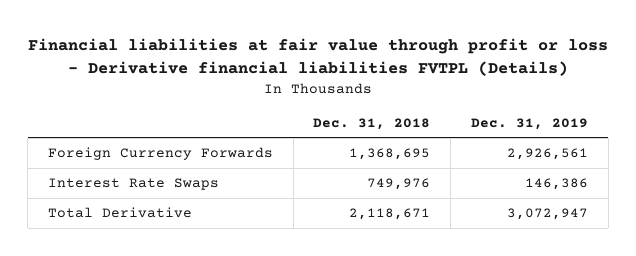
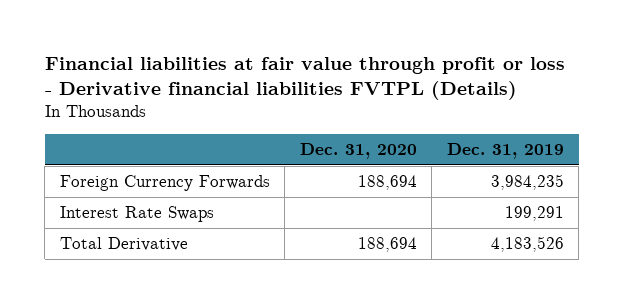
- | Dec. 31, 2018 | Dec. 31, 2019
+ | Dec. 31, 2020 | Dec. 31, 2019
- Foreign Currency Forwards | 1,368,695 | 2,926,561
- Interest Rate Swaps | 749,976 | 146,386
- Total Derivative | 2,118,671 | 3,072,947
+ Foreign Currency Forwards | 188,694 | 3,984,235
+ Interest Rate Swaps | | 199,291
+ Total Derivative | 188,694 | 4,183,526

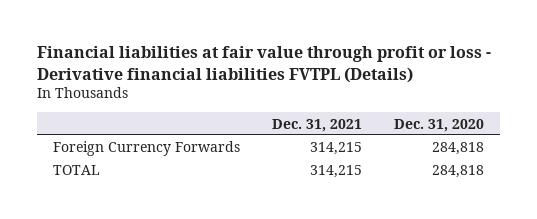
- | Dec. 31, 2020 | Dec. 31, 2019
+ | Dec. 31, 2021 | Dec. 31, 2020
- Foreign Currency Forwards | 188,694 | 3,984,235
- Interest Rate Swaps | | 199,291
- Total Derivative | 188,694 | 4,183,526
+ Foreign Currency Forwards | 314,215 | 284,818
+ TOTAL | 314,215 | 284,818

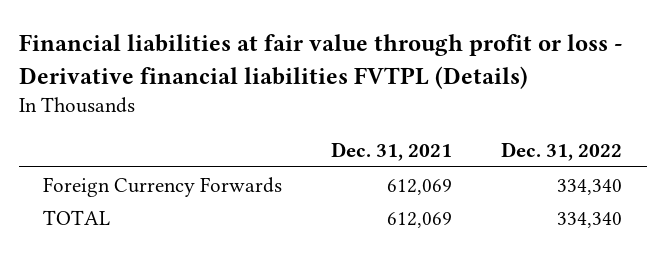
- | Dec. 31, 2021 | Dec. 31, 2020
+ | Dec. 31, 2021 | Dec. 31, 2022
- Foreign Currency Forwards | 314,215 | 284,818
- TOTAL | 314,215 | 284,818
+ Foreign Currency Forwards | 612,069 | 334,340
+ TOTAL | 612,069 | 334,340

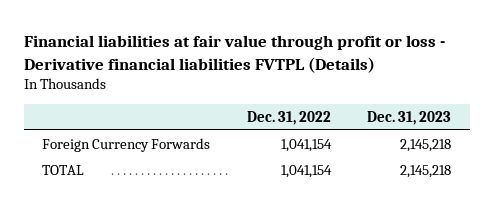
- | Dec. 31, 2021 | Dec. 31, 2022
+ | Dec. 31, 2022 | Dec. 31, 2023
- Foreign Currency Forwards | 612,069 | 334,340
- TOTAL | 612,069 | 334,340
+ Foreign Currency Forwards | 1,041,154 | 2,145,218
+ TOTAL | 1,041,154 | 2,145,218

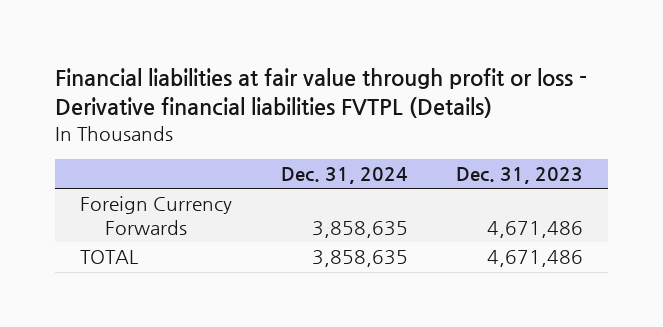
- | Dec. 31, 2022 | Dec. 31, 2023
+ | Dec. 31, 2024 | Dec. 31, 2023
- Foreign Currency Forwards | 1,041,154 | 2,145,218
- TOTAL | 1,041,154 | 2,145,218
+ Foreign Currency Forwards | 3,858,635 | 4,671,486
+ TOTAL | 3,858,635 | 4,671,486

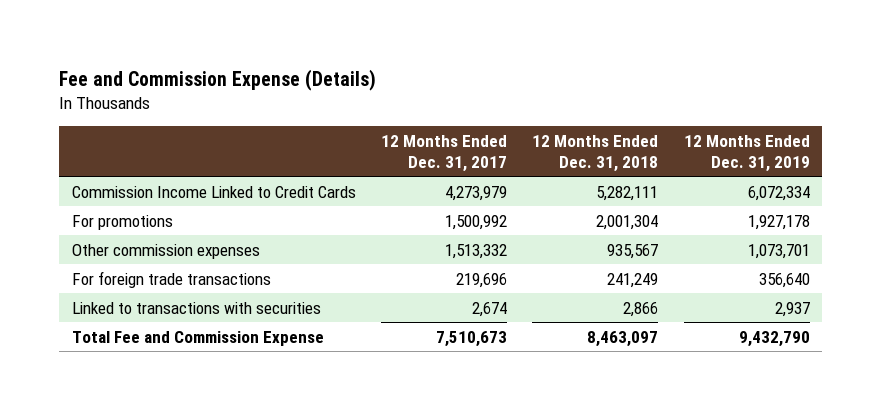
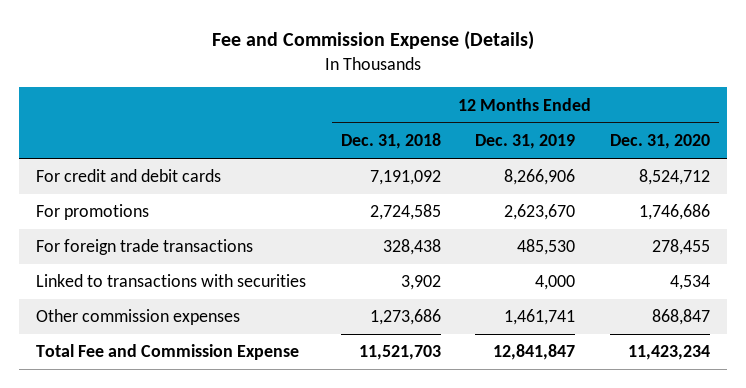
- | 12 Months Ended Dec. 31, 2017 | 12 Months Ended Dec. 31, 2018 | 12 Months Ended Dec. 31, 2019
+ | 12 Months Ended Dec. 31, 2018 | 12 Months Ended Dec. 31, 2019 | 12 Months Ended Dec. 31, 2020
- Commission Income Linked to Credit Cards | 4,273,979 | 5,282,111 | 6,072,334
- For promotions | 1,500,992 | 2,001,304 | 1,927,178
- Other commission expenses | 1,513,332 | 935,567 | 1,073,701
- For foreign trade transactions | 219,696 | 241,249 | 356,640
- Linked to transactions with securities | 2,674 | 2,866 | 2,937
- Total Fee and Commission Expense | 7,510,673 | 8,463,097 | 9,432,790
+ For credit and debit cards | 7,191,092 | 8,266,906 | 8,524,712
+ For promotions | 2,724,585 | 2,623,670 | 1,746,686
+ For foreign trade transactions | 328,438 | 485,530 | 278,455
+ Linked to transactions with securities | 3,902 | 4,000 | 4,534
+ Other commission expenses | 1,273,686 | 1,461,741 | 868,847
+ Total Fee and Commission Expense | 11,521,703 | 12,841,847 | 11,423,234

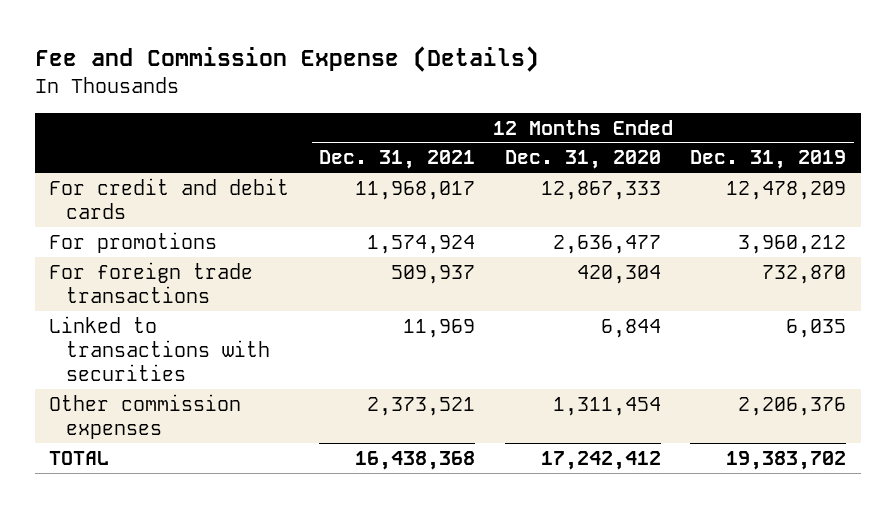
- | 12 Months Ended Dec. 31, 2018 | 12 Months Ended Dec. 31, 2019 | 12 Months Ended Dec. 31, 2020
+ | 12 Months Ended Dec. 31, 2021 | 12 Months Ended Dec. 31, 2020 | 12 Months Ended Dec. 31, 2019
- For credit and debit cards | 7,191,092 | 8,266,906 | 8,524,712
- For promotions | 2,724,585 | 2,623,670 | 1,746,686
- For foreign trade transactions | 328,438 | 485,530 | 278,455
- Linked to transactions with securities | 3,902 | 4,000 | 4,534
- Other commission expenses | 1,273,686 | 1,461,741 | 868,847
- Total Fee and Commission Expense | 11,521,703 | 12,841,847 | 11,423,234
+ For credit and debit cards | 11,968,017 | 12,867,333 | 12,478,209
+ For promotions | 1,574,924 | 2,636,477 | 3,960,212
+ For foreign trade transactions | 509,937 | 420,304 | 732,870
+ Linked to transactions with securities | 11,969 | 6,844 | 6,035
+ Other commission expenses | 2,373,521 | 1,311,454 | 2,206,376
+ TOTAL | 16,438,368 | 17,242,412 | 19,383,702

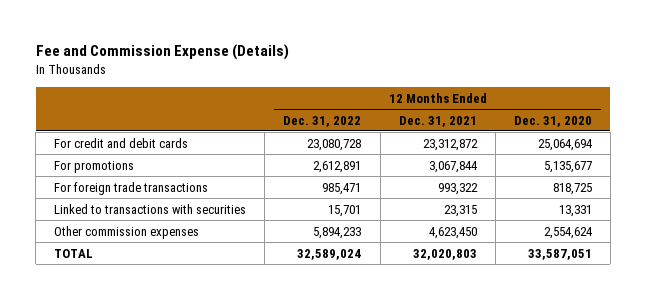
- | 12 Months Ended Dec. 31, 2021 | 12 Months Ended Dec. 31, 2020 | 12 Months Ended Dec. 31, 2019
+ | 12 Months Ended Dec. 31, 2022 | 12 Months Ended Dec. 31, 2021 | 12 Months Ended Dec. 31, 2020
- For credit and debit cards | 11,968,017 | 12,867,333 | 12,478,209
- For promotions | 1,574,924 | 2,636,477 | 3,960,212
- For foreign trade transactions | 509,937 | 420,304 | 732,870
- Linked to transactions with securities | 11,969 | 6,844 | 6,035
- Other commission expenses | 2,373,521 | 1,311,454 | 2,206,376
- TOTAL | 16,438,368 | 17,242,412 | 19,383,702
+ For credit and debit cards | 23,080,728 | 23,312,872 | 25,064,694
+ For promotions | 2,612,891 | 3,067,844 | 5,135,677
+ For foreign trade transactions | 985,471 | 993,322 | 818,725
+ Linked to transactions with securities | 15,701 | 23,315 | 13,331
+ Other commission expenses | 5,894,233 | 4,623,450 | 2,554,624
+ TOTAL | 32,589,024 | 32,020,803 | 33,587,051

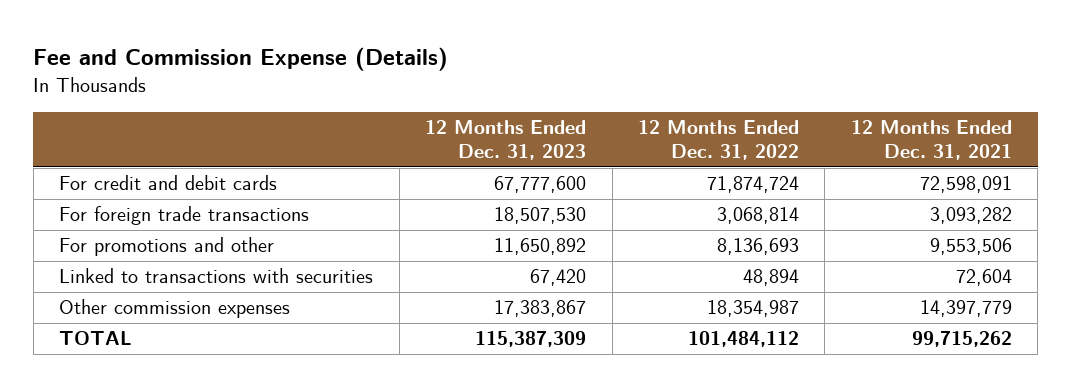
- | 12 Months Ended Dec. 31, 2022 | 12 Months Ended Dec. 31, 2021 | 12 Months Ended Dec. 31, 2020
+ | 12 Months Ended Dec. 31, 2023 | 12 Months Ended Dec. 31, 2022 | 12 Months Ended Dec. 31, 2021
- For credit and debit cards | 23,080,728 | 23,312,872 | 25,064,694
- For promotions | 2,612,891 | 3,067,844 | 5,135,677
- For foreign trade transactions | 985,471 | 993,322 | 818,725
- Linked to transactions with securities | 15,701 | 23,315 | 13,331
- Other commission expenses | 5,894,233 | 4,623,450 | 2,554,624
- TOTAL | 32,589,024 | 32,020,803 | 33,587,051
+ For credit and debit cards | 67,777,600 | 71,874,724 | 72,598,091
+ For foreign trade transactions | 18,507,530 | 3,068,814 | 3,093,282
+ For promotions and other | 11,650,892 | 8,136,693 | 9,553,506
+ Linked to transactions with securities | 67,420 | 48,894 | 72,604
+ Other commission expenses | 17,383,867 | 18,354,987 | 14,397,779
+ TOTAL | 115,387,309 | 101,484,112 | 99,715,262

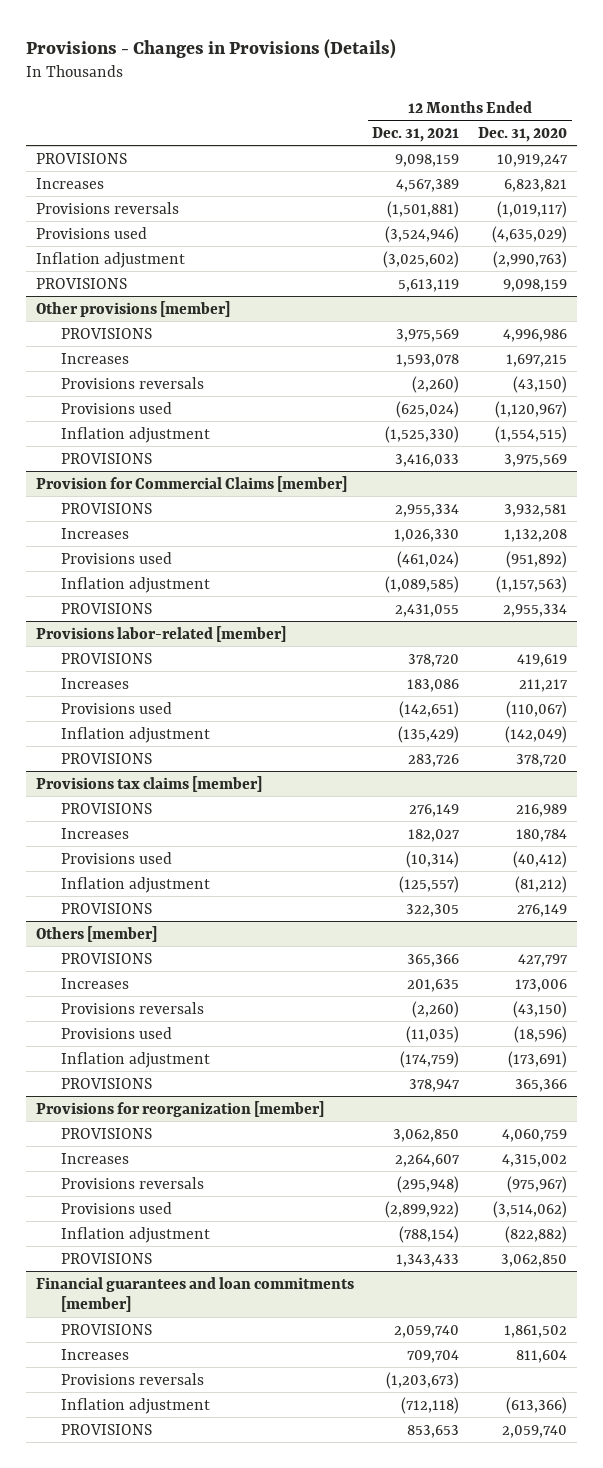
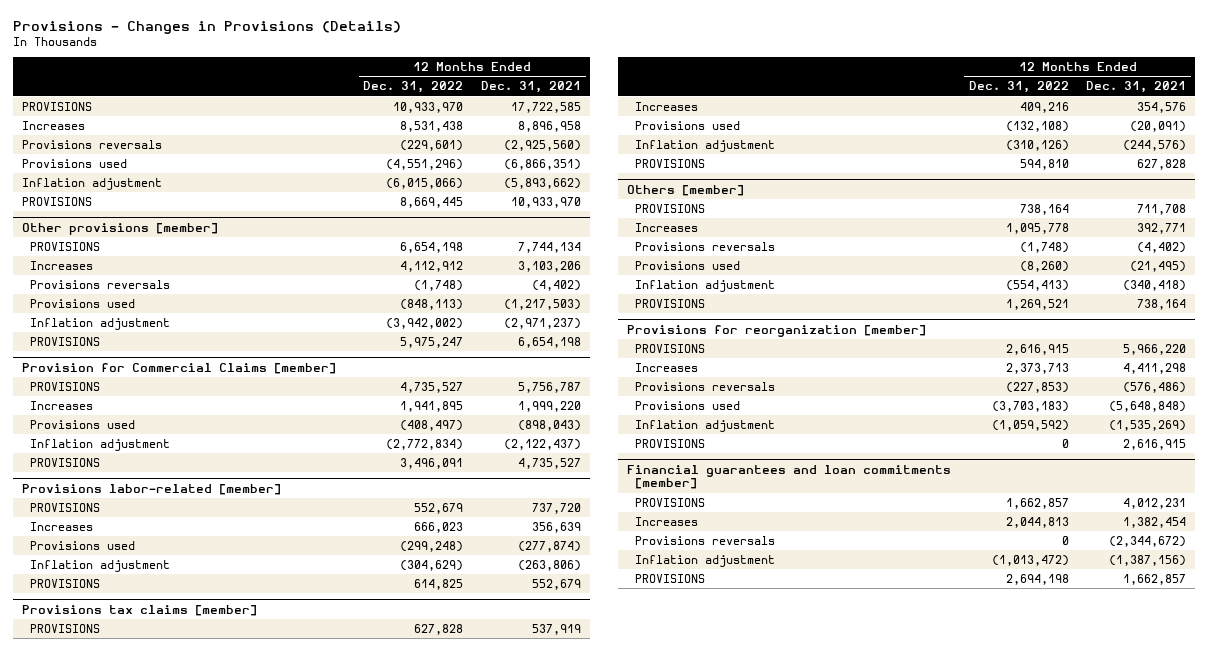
- | 12 Months Ended Dec. 31, 2021 | 12 Months Ended Dec. 31, 2020
+ | 12 Months Ended Dec. 31, 2022 | 12 Months Ended Dec. 31, 2021
- PROVISIONS | 9,098,159 | 10,919,247
- Increases | 4,567,389 | 6,823,821
- Provisions reversals | (1,501,881) | (1,019,117)
- Provisions used | (3,524,946) | (4,635,029)
- Inflation adjustment | (3,025,602) | (2,990,763)
- PROVISIONS | 5,613,119 | 9,098,159
+ PROVISIONS | 10,933,970 | 17,722,585
+ Increases | 8,531,438 | 8,896,958
+ Provisions reversals | (229,601) | (2,925,560)
+ Provisions used | (4,551,296) | (6,866,351)
+ Inflation adjustment | (6,015,066) | (5,893,662)
+ PROVISIONS | 8,669,445 | 10,933,970
@ Other provisions [member]
- PROVISIONS | 3,975,569 | 4,996,986
- Increases | 1,593,078 | 1,697,215
- Provisions reversals | (2,260) | (43,150)
- Provisions used | (625,024) | (1,120,967)
- Inflation adjustment | (1,525,330) | (1,554,515)
- PROVISIONS | 3,416,033 | 3,975,569
+ PROVISIONS | 6,654,198 | 7,744,134
+ Increases | 4,112,912 | 3,103,206
+ Provisions reversals | (1,748) | (4,402)
+ Provisions used | (848,113) | (1,217,503)
+ Inflation adjustment | (3,942,002) | (2,971,237)
+ PROVISIONS | 5,975,247 | 6,654,198
@ Provision for Commercial Claims [member]
- PROVISIONS | 2,955,334 | 3,932,581
- Increases | 1,026,330 | 1,132,208
- Provisions used | (461,024) | (951,892)
- Inflation adjustment | (1,089,585) | (1,157,563)
- PROVISIONS | 2,431,055 | 2,955,334
+ PROVISIONS | 4,735,527 | 5,756,787
+ Increases | 1,941,895 | 1,999,220
+ Provisions used | (408,497) | (898,043)
+ Inflation adjustment | (2,772,834) | (2,122,437)
+ PROVISIONS | 3,496,091 | 4,735,527
@ Provisions labor-related [member]
- PROVISIONS | 378,720 | 419,619
- Increases | 183,086 | 211,217
- Provisions used | (142,651) | (110,067)
- Inflation adjustment | (135,429) | (142,049)
- PROVISIONS | 283,726 | 378,720
+ PROVISIONS | 552,679 | 737,720
+ Increases | 666,023 | 356,639
+ Provisions used | (299,248) | (277,874)
+ Inflation adjustment | (304,629) | (263,806)
+ PROVISIONS | 614,825 | 552,679
@ Provisions tax claims [member]
- PROVISIONS | 276,149 | 216,989
- Increases | 182,027 | 180,784
- Provisions used | (10,314) | (40,412)
- Inflation adjustment | (125,557) | (81,212)
- PROVISIONS | 322,305 | 276,149
+ PROVISIONS | 627,828 | 537,919
+ Increases | 409,216 | 354,576
+ Provisions used | (132,108) | (20,091)
+ Inflation adjustment | (310,126) | (244,576)
+ PROVISIONS | 594,810 | 627,828
@ Others [member]
- PROVISIONS | 365,366 | 427,797
- Increases | 201,635 | 173,006
- Provisions reversals | (2,260) | (43,150)
- Provisions used | (11,035) | (18,596)
- Inflation adjustment | (174,759) | (173,691)
- PROVISIONS | 378,947 | 365,366
+ PROVISIONS | 738,164 | 711,708
+ Increases | 1,095,778 | 392,771
+ Provisions reversals | (1,748) | (4,402)
+ Provisions used | (8,260) | (21,495)
+ Inflation adjustment | (554,413) | (340,418)
+ PROVISIONS | 1,269,521 | 738,164
@ Provisions for reorganization [member]
- PROVISIONS | 3,062,850 | 4,060,759
- Increases | 2,264,607 | 4,315,002
- Provisions reversals | (295,948) | (975,967)
- Provisions used | (2,899,922) | (3,514,062)
- Inflation adjustment | (788,154) | (822,882)
- PROVISIONS | 1,343,433 | 3,062,850
+ PROVISIONS | 2,616,915 | 5,966,220
+ Increases | 2,373,713 | 4,411,298
+ Provisions reversals | (227,853) | (576,486)
+ Provisions used | (3,703,183) | (5,648,848)
+ Inflation adjustment | (1,059,592) | (1,535,269)
+ PROVISIONS | 0 | 2,616,915
@ Financial guarantees and loan commitments [member]
- PROVISIONS | 2,059,740 | 1,861,502
- Increases | 709,704 | 811,604
- Provisions reversals | (1,203,673) |
- Inflation adjustment | (712,118) | (613,366)
- PROVISIONS | 853,653 | 2,059,740
+ PROVISIONS | 1,662,857 | 4,012,231
+ Increases | 2,044,813 | 1,382,454
+ Provisions reversals | 0 | (2,344,672)
+ Inflation adjustment | (1,013,472) | (1,387,156)
+ PROVISIONS | 2,694,198 | 1,662,857

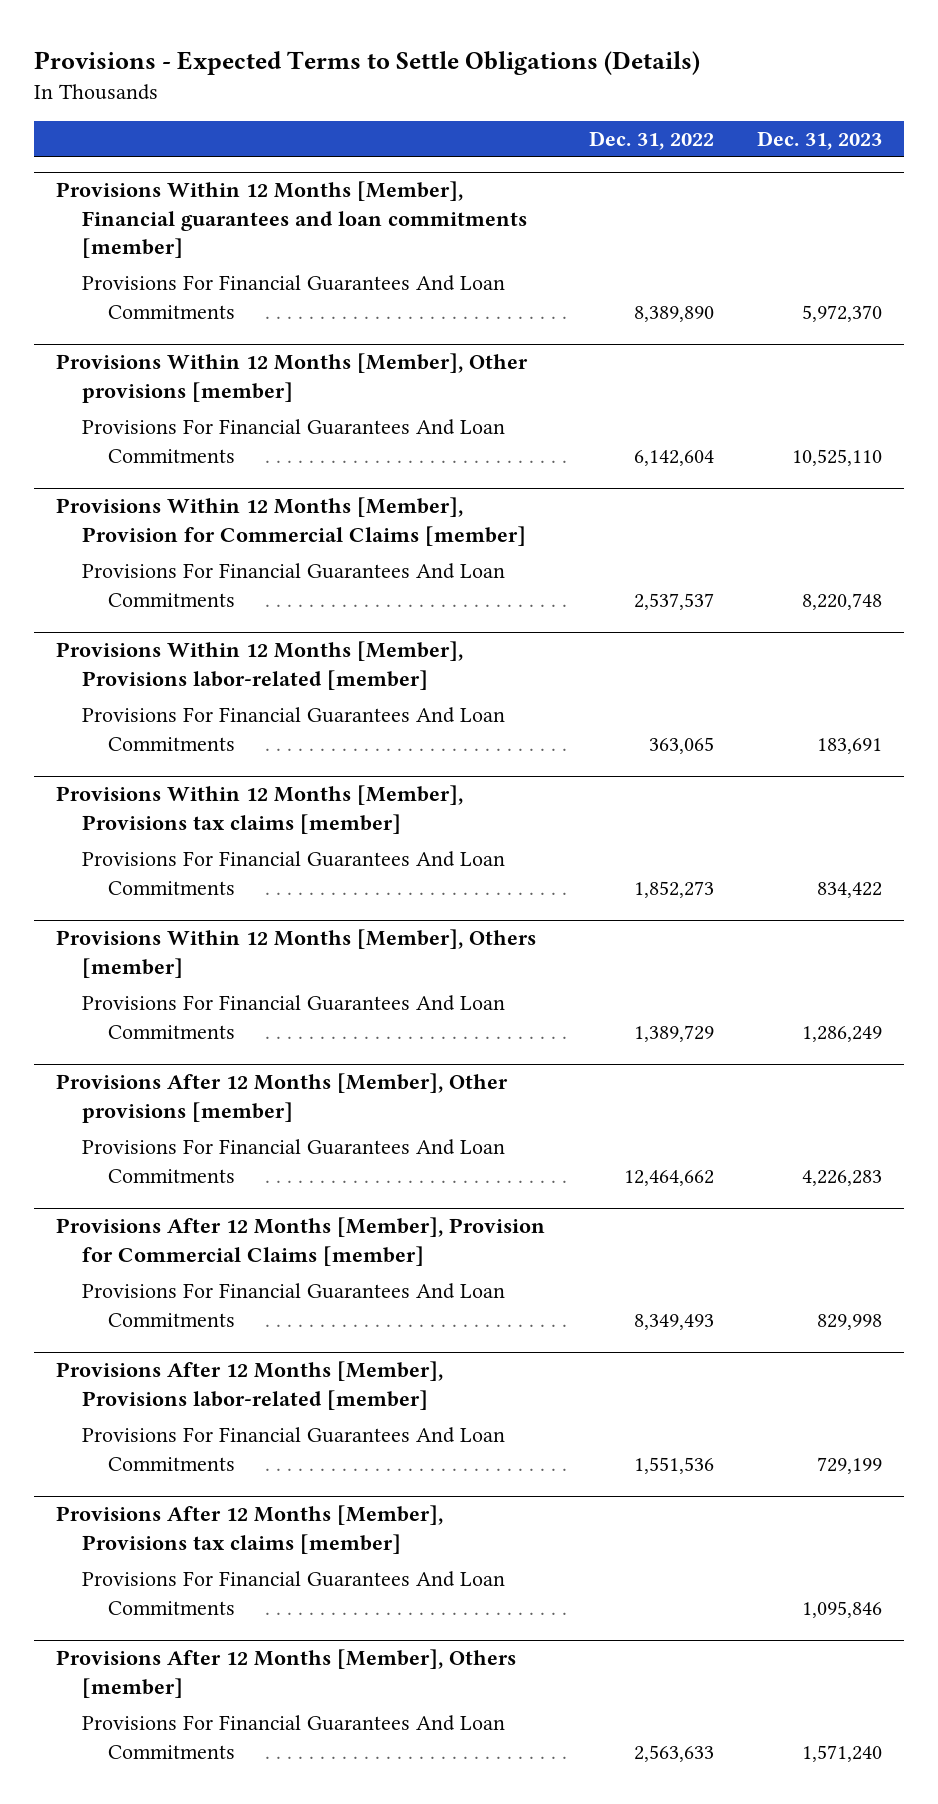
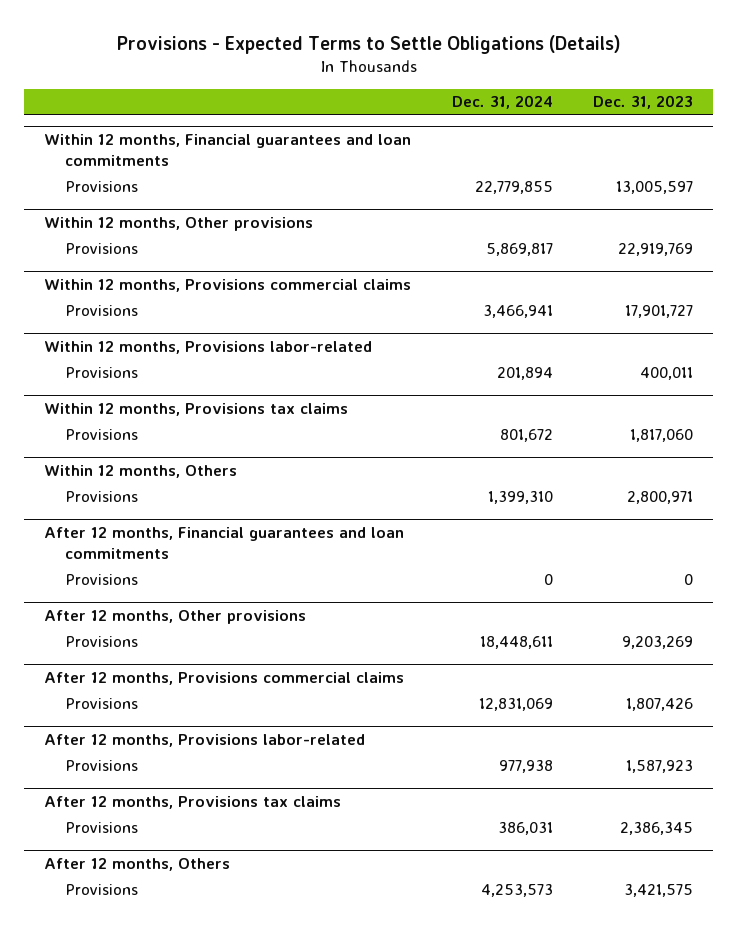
- | Dec. 31, 2022 | Dec. 31, 2023
+ | Dec. 31, 2024 | Dec. 31, 2023
- Provisions Within 12 Months [Member], Financial guarantees and loan commitments [member]
- Provisions For Financial Guarantees And Loan Commitments | 8,389,890 | 5,972,370
- Provisions Within 12 Months [Member], Other provisions [member]
- Provisions For Financial Guarantees And Loan Commitments | 6,142,604 | 10,525,110
- Provisions Within 12 Months [Member], Provision for Commercial Claims [member]
- Provisions For Financial Guarantees And Loan Commitments | 2,537,537 | 8,220,748
- Provisions Within 12 Months [Member], Provisions labor-related [member]
- Provisions For Financial Guarantees And Loan Commitments | 363,065 | 183,691
- Provisions Within 12 Months [Member], Provisions tax claims [member]
- Provisions For Financial Guarantees And Loan Commitments | 1,852,273 | 834,422
- Provisions Within 12 Months [Member], Others [member]
- Provisions For Financial Guarantees And Loan Commitments | 1,389,729 | 1,286,249
- Provisions After 12 Months [Member], Other provisions [member]
- Provisions For Financial Guarantees And Loan Commitments | 12,464,662 | 4,226,283
- Provisions After 12 Months [Member], Provision for Commercial Claims [member]
- Provisions For Financial Guarantees And Loan Commitments | 8,349,493 | 829,998
- Provisions After 12 Months [Member], Provisions labor-related [member]
- Provisions For Financial Guarantees And Loan Commitments | 1,551,536 | 729,199
- Provisions After 12 Months [Member], Provisions tax claims [member]
- Provisions For Financial Guarantees And Loan Commitments | | 1,095,846
- Provisions After 12 Months [Member], Others [member]
- Provisions For Financial Guarantees And Loan Commitments | 2,563,633 | 1,571,240
+ Within 12 months, Financial guarantees and loan commitments
+ Provisions | 22,779,855 | 13,005,597
+ Within 12 months, Other provisions
+ Provisions | 5,869,817 | 22,919,769
+ Within 12 months, Provisions commercial claims
+ Provisions | 3,466,941 | 17,901,727
+ Within 12 months, Provisions labor-related
+ Provisions | 201,894 | 400,011
+ Within 12 months, Provisions tax claims
+ Provisions | 801,672 | 1,817,060
+ Within 12 months, Others
+ Provisions | 1,399,310 | 2,800,971
+ After 12 months, Financial guarantees and loan commitments
+ Provisions | 0 | 0
+ After 12 months, Other provisions
+ Provisions | 18,448,611 | 9,203,269
+ After 12 months, Provisions commercial claims
+ Provisions | 12,831,069 | 1,807,426
+ After 12 months, Provisions labor-related
+ Provisions | 977,938 | 1,587,923
+ After 12 months, Provisions tax claims
+ Provisions | 386,031 | 2,386,345
+ After 12 months, Others
+ Provisions | 4,253,573 | 3,421,575

